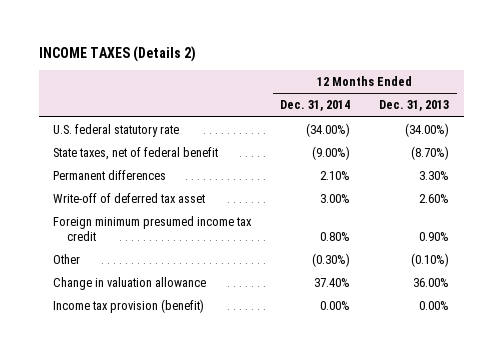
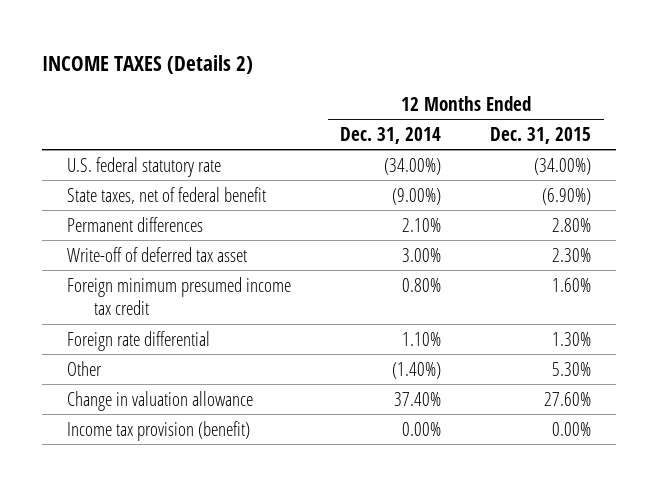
- | 12 Months Ended Dec. 31, 2014 | 12 Months Ended Dec. 31, 2013
+ | 12 Months Ended Dec. 31, 2014 | 12 Months Ended Dec. 31, 2015
- Other | (0.30%) | (0.10%)
+ Foreign rate differential | 1.10% | 1.30%
+ Other | (1.40%) | 5.30%

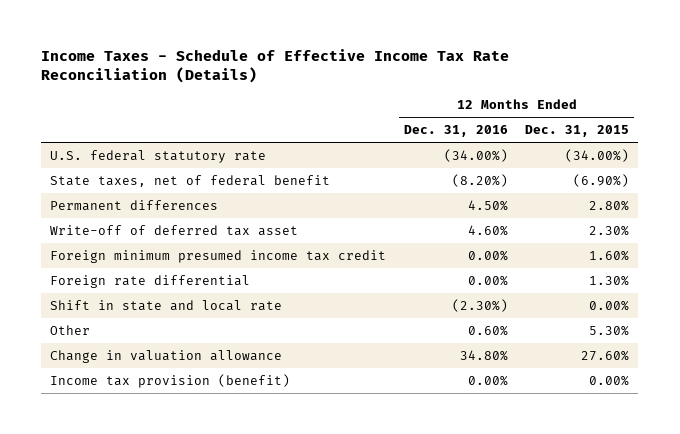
- INCOME TAXES (Details 2)
+ Income Taxes - Schedule of Effective Income Tax Rate Reconciliation (Details)
- | 12 Months Ended Dec. 31, 2014 | 12 Months Ended Dec. 31, 2015
+ | 12 Months Ended Dec. 31, 2016 | 12 Months Ended Dec. 31, 2015
+ Shift in state and local rate | (2.30%) | 0.00%

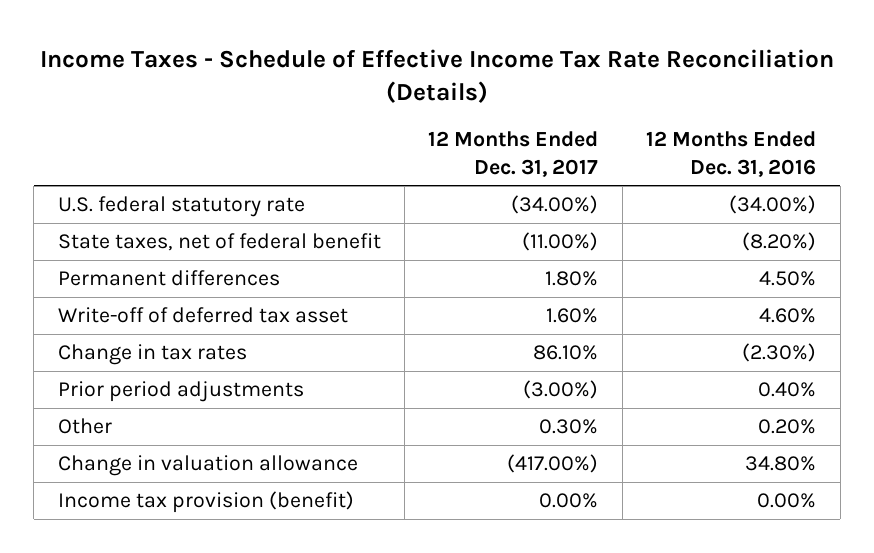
- | 12 Months Ended Dec. 31, 2016 | 12 Months Ended Dec. 31, 2015
+ | 12 Months Ended Dec. 31, 2017 | 12 Months Ended Dec. 31, 2016
- Foreign minimum presumed income tax credit | 0.00% | 1.60%
- Foreign rate differential | 0.00% | 1.30%
- Shift in state and local rate | (2.30%) | 0.00%
- Other | 0.60% | 5.30%
+ Change in tax rates | 86.10% | (2.30%)
+ Prior period adjustments | (3.00%) | 0.40%
+ Other | 0.30% | 0.20%

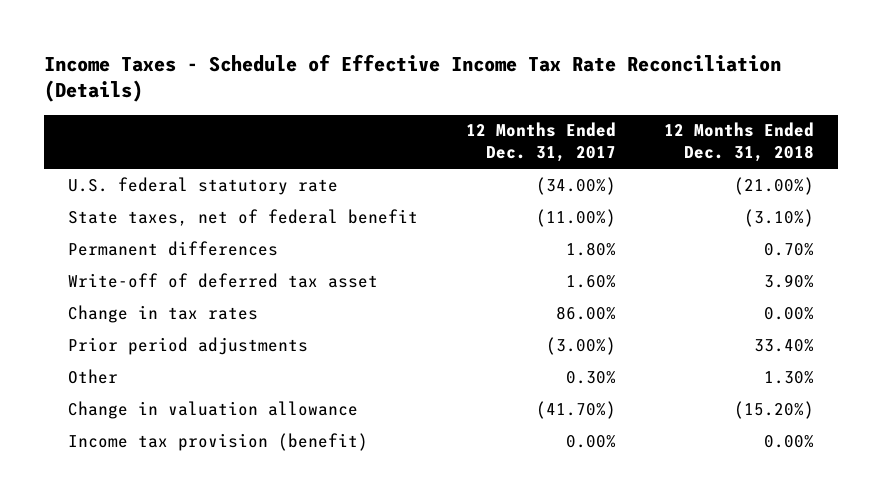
- | 12 Months Ended Dec. 31, 2017 | 12 Months Ended Dec. 31, 2016
+ | 12 Months Ended Dec. 31, 2017 | 12 Months Ended Dec. 31, 2018
- Change in tax rates | 86.10% | (2.30%)
+ Change in tax rates | 86.00% | 0.00%
- Change in valuation allowance | (417.00%) | 34.80%
+ Change in valuation allowance | (41.70%) | (15.20%)

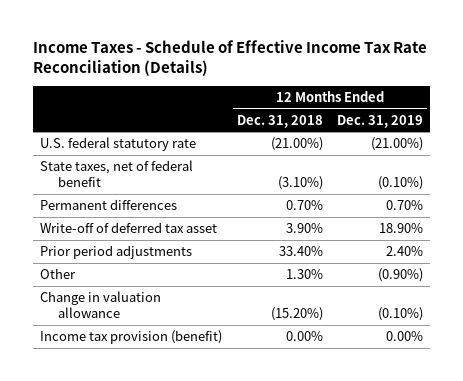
- | 12 Months Ended Dec. 31, 2017 | 12 Months Ended Dec. 31, 2018
+ | 12 Months Ended Dec. 31, 2018 | 12 Months Ended Dec. 31, 2019
- Change in tax rates | 86.00% | 0.00%

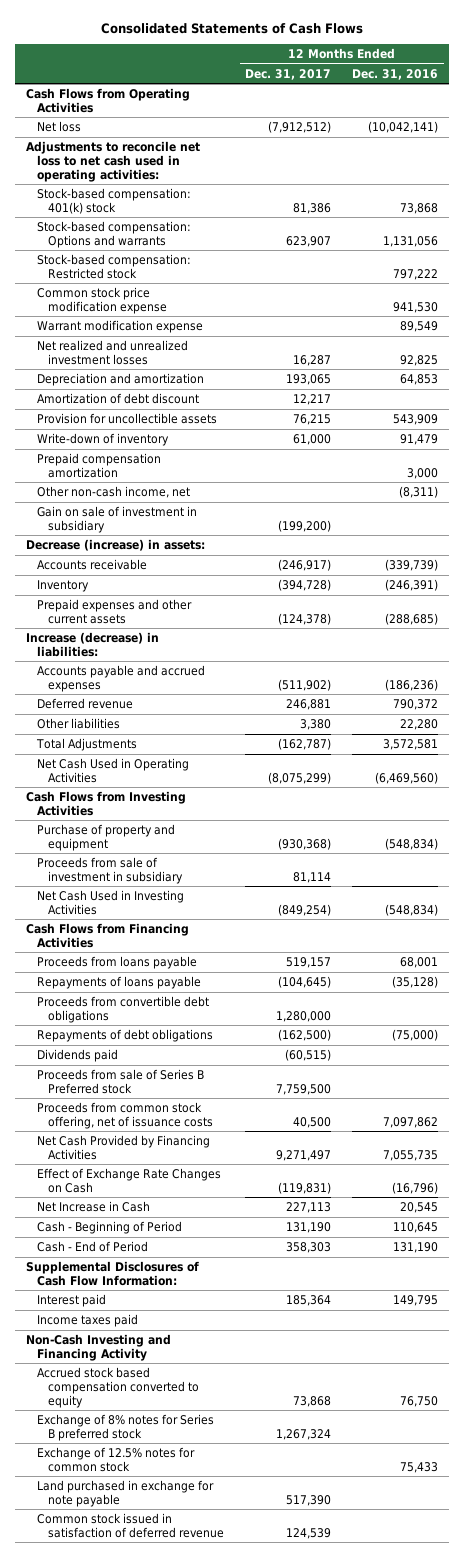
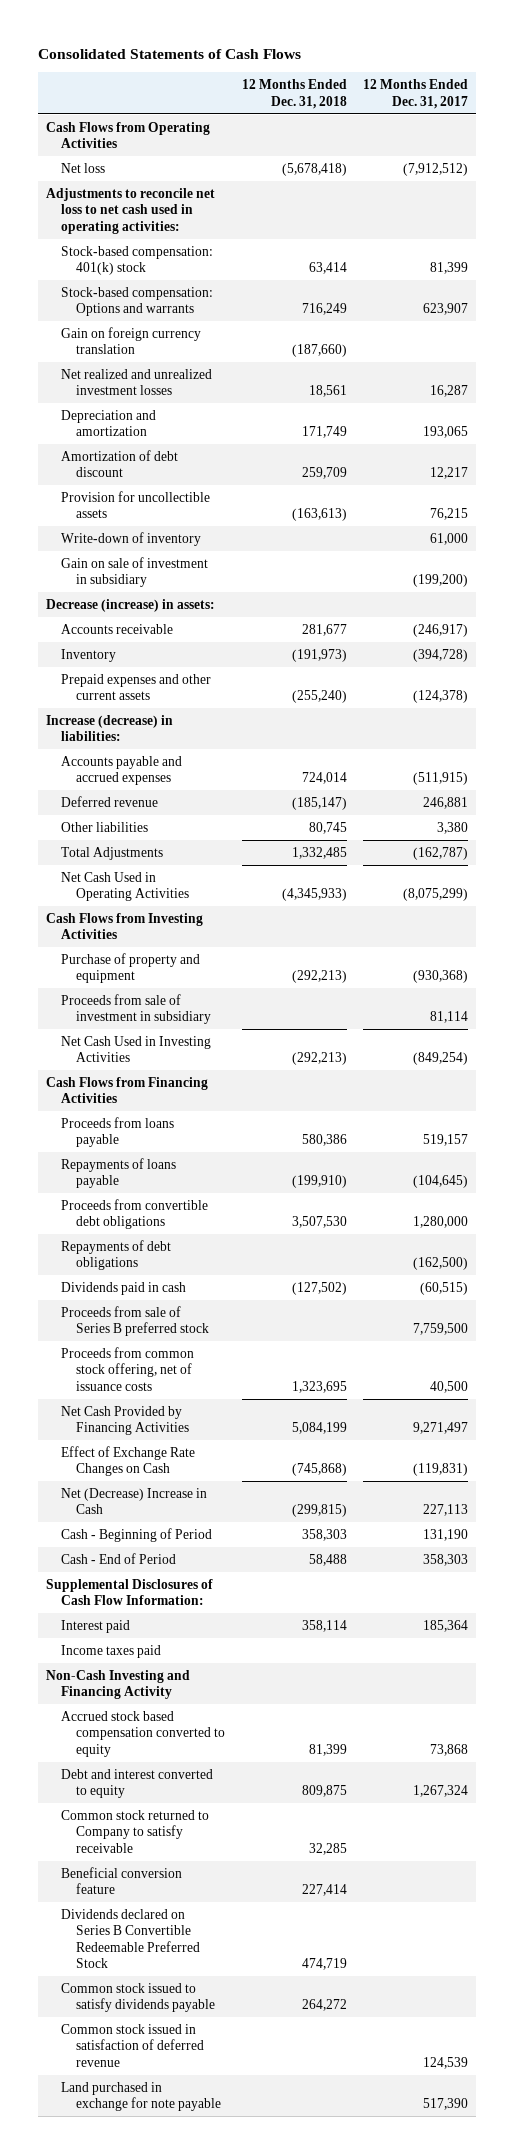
- | 12 Months Ended Dec. 31, 2017 | 12 Months Ended Dec. 31, 2016
+ | 12 Months Ended Dec. 31, 2018 | 12 Months Ended Dec. 31, 2017
- Stock-based compensation: 401(k) stock | 81,386 | 73,868
+ Stock-based compensation: 401(k) stock | 63,414 | 81,399
- Stock-based compensation: Restricted stock | | 797,222
- Common stock price modification expense | | 941,530
- Warrant modification expense | | 89,549
+ Gain on foreign currency translation | (187,660) |
- Prepaid compensation amortization | | 3,000
- Other non-cash income, net | | (8,311)
- Accounts payable and accrued expenses | (511,902) | (186,236)
+ Accounts payable and accrued expenses | 724,014 | (511,915)
- Dividends paid | (60,515) |
- Proceeds from sale of Series B Preferred stock | 7,759,500 |
+ Dividends paid in cash | (127,502) | (60,515)
+ Proceeds from sale of Series B preferred stock | | 7,759,500
- Net Increase in Cash | 227,113 | 20,545
+ Net (Decrease) Increase in Cash | (299,815) | 227,113
- Exchange of 8% notes for Series B preferred stock | 1,267,324 |
- Exchange of 12.5% notes for common stock | | 75,433
+ Debt and interest converted to equity | 809,875 | 1,267,324
+ Common stock returned to Company to satisfy receivable | 32,285 |
+ Beneficial conversion feature | 227,414 |
+ Dividends declared on Series B Convertible Redeemable Preferred Stock | 474,719 |
+ Common stock issued to satisfy dividends payable | 264,272 |
moved down: Land purchased in exchange for note payable | | 517,390

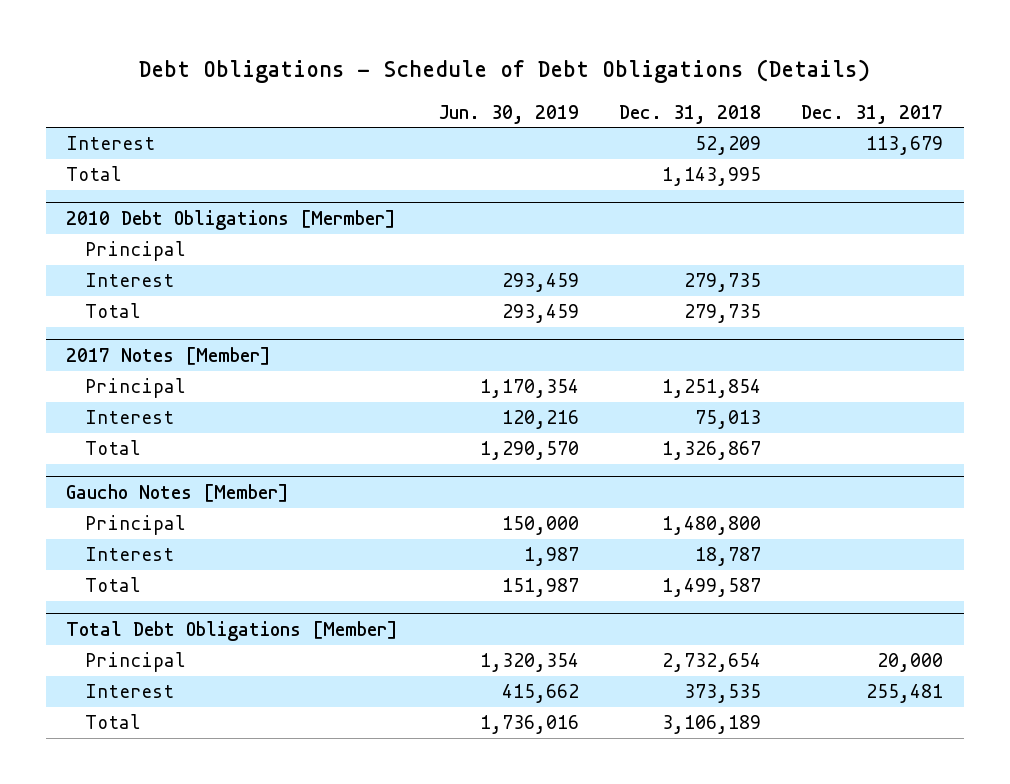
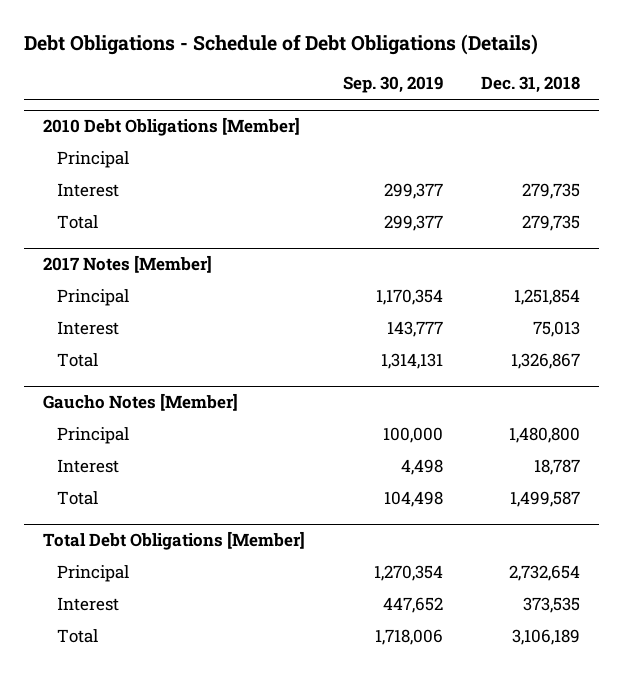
- | Jun. 30, 2019 | Dec. 31, 2018 | Dec. 31, 2017
+ | Sep. 30, 2019 | Dec. 31, 2018
- Interest | | 52,209 | 113,679
- Total | | 1,143,995 |
- 2010 Debt Obligations [Mermber]
+ 2010 Debt Obligations [Member]

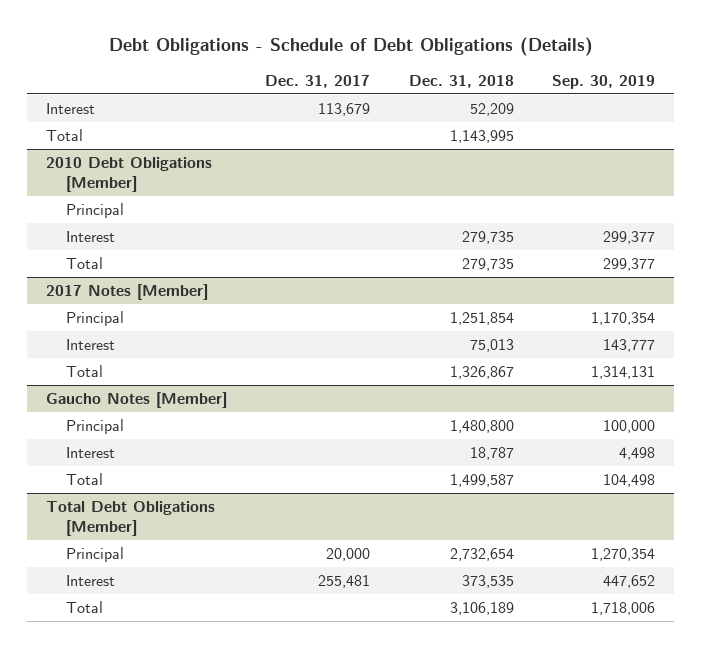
- | Sep. 30, 2019 | Dec. 31, 2018
+ | Dec. 31, 2017 | Dec. 31, 2018 | Sep. 30, 2019
+ Interest | 113,679 | 52,209 |
+ Total | | 1,143,995 |

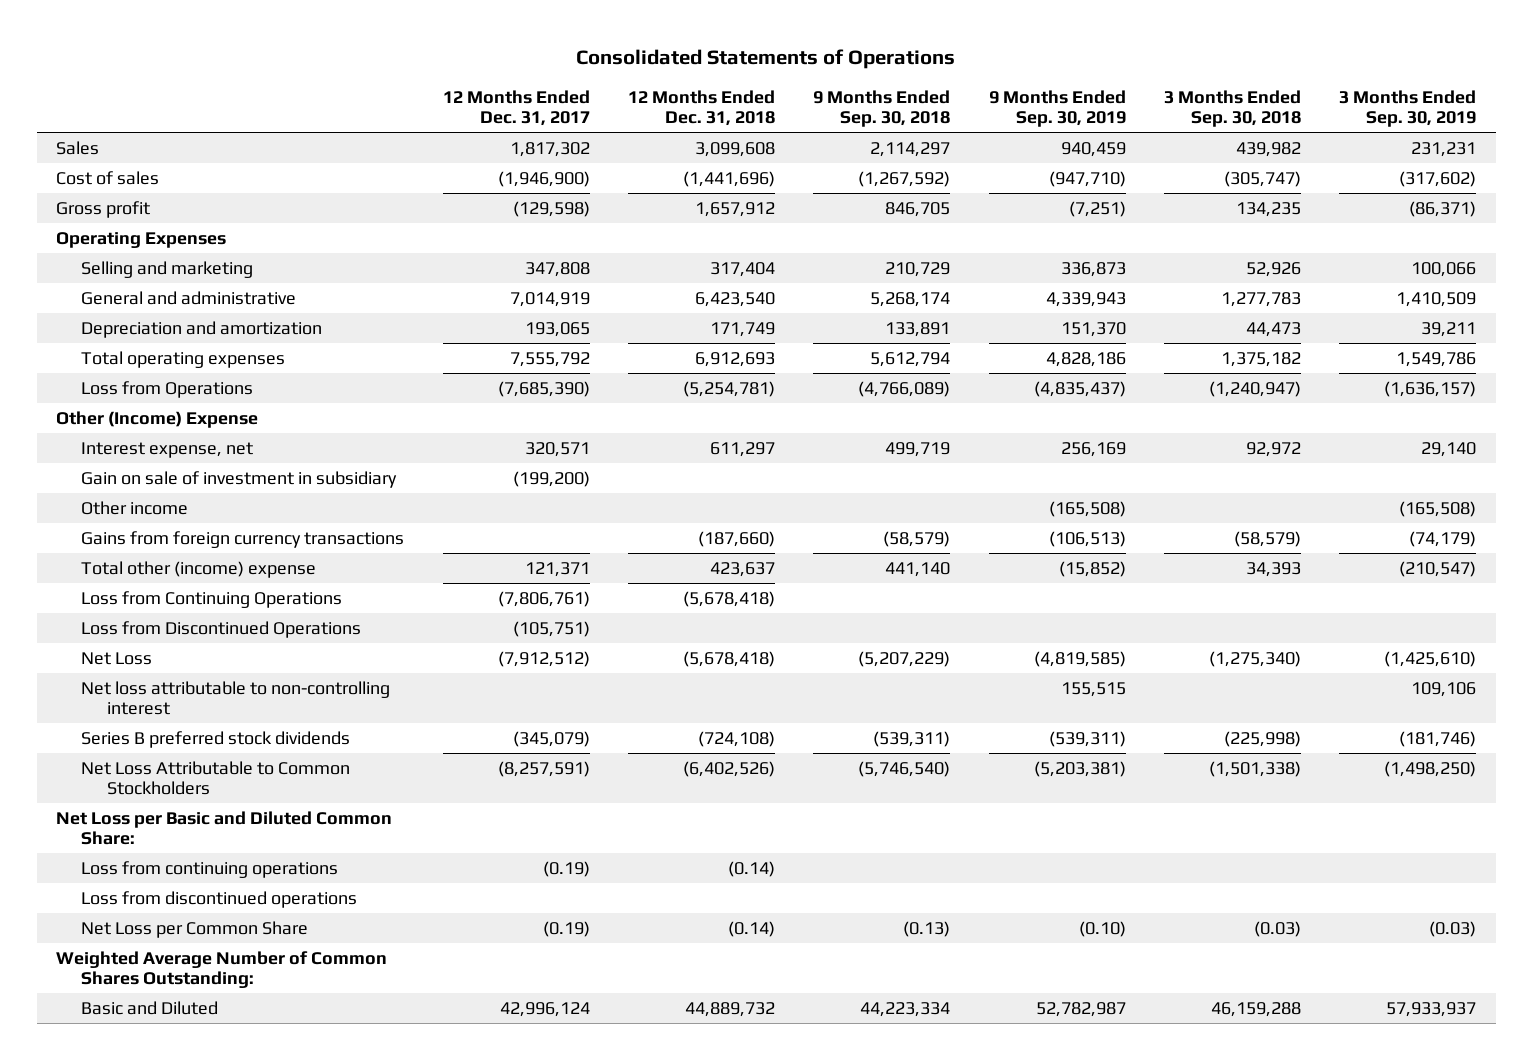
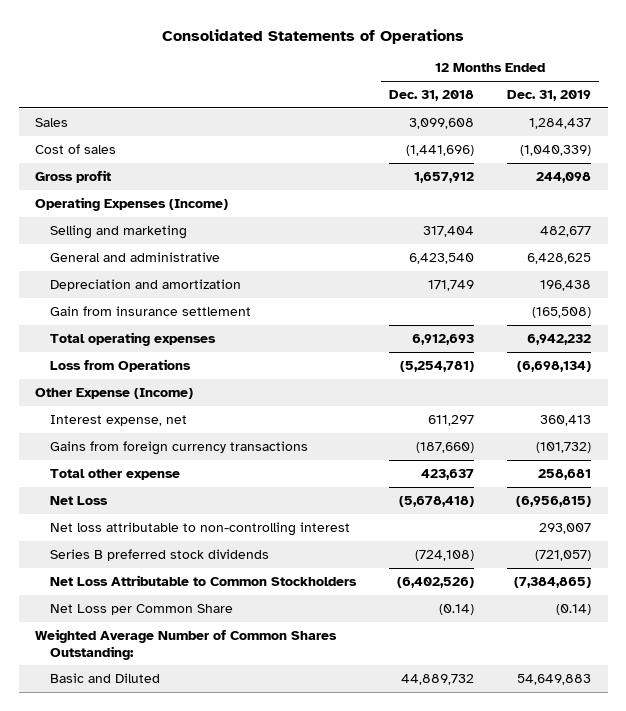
- | 12 Months Ended Dec. 31, 2017 | 12 Months Ended Dec. 31, 2018 | 9 Months Ended Sep. 30, 2018 | 9 Months Ended Sep. 30, 2019 | 3 Months Ended Sep. 30, 2018 | 3 Months Ended Sep. 30, 2019
+ | 12 Months Ended Dec. 31, 2018 | 12 Months Ended Dec. 31, 2019
- Operating Expenses
+ Operating Expenses (Income)
+ Gain from insurance settlement | | (165,508)
- Other (Income) Expense
+ Other Expense (Income)
- Gain on sale of investment in subsidiary | (199,200) | | | | |
- Other income | | | | (165,508) | | (165,508)
- Total other (income) expense | 121,371 | 423,637 | 441,140 | (15,852) | 34,393 | (210,547)
- Loss from Continuing Operations | (7,806,761) | (5,678,418) | | | |
- Loss from Discontinued Operations | (105,751) | | | | |
+ Total other expense | 423,637 | 258,681
- Net Loss per Basic and Diluted Common Share:
- Loss from continuing operations | (0.19) | (0.14) | | | |
- Loss from discontinued operations

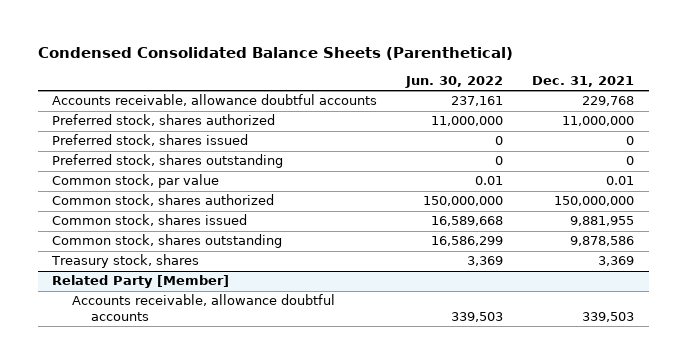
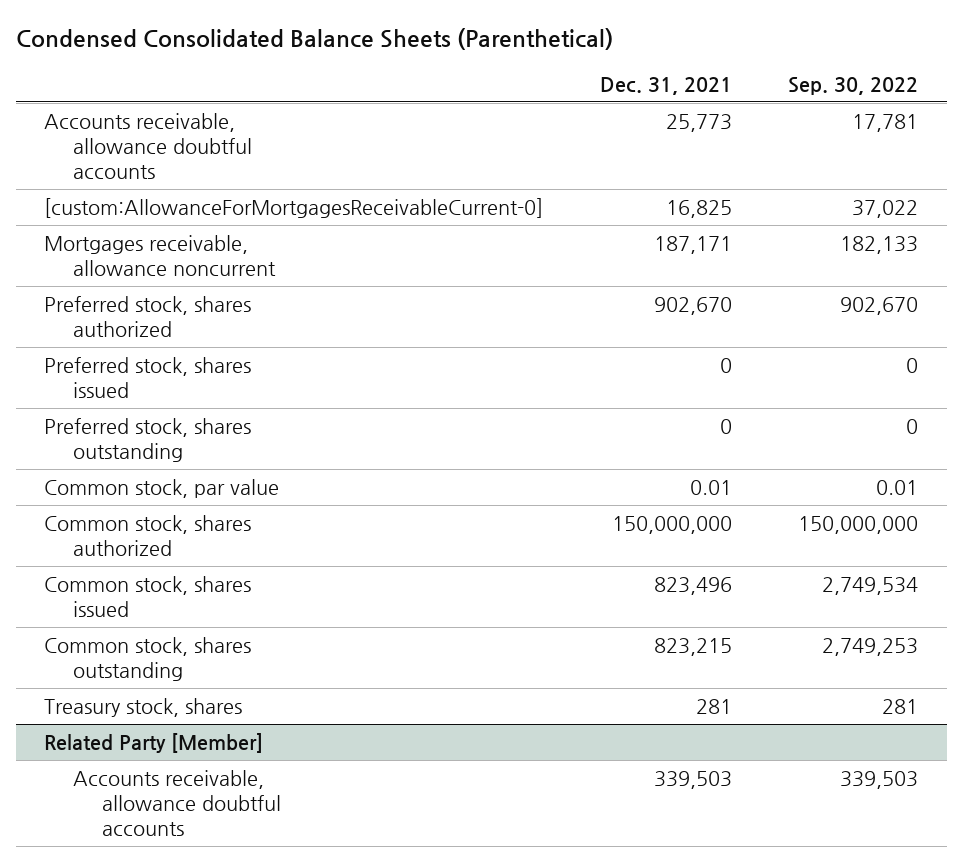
- | Jun. 30, 2022 | Dec. 31, 2021
+ | Dec. 31, 2021 | Sep. 30, 2022
- Accounts receivable, allowance doubtful accounts | 237,161 | 229,768
- Preferred stock, shares authorized | 11,000,000 | 11,000,000
+ Accounts receivable, allowance doubtful accounts | 25,773 | 17,781
+ [custom:AllowanceForMortgagesReceivableCurrent-0] | 16,825 | 37,022
+ Mortgages receivable, allowance noncurrent | 187,171 | 182,133
+ Preferred stock, shares authorized | 902,670 | 902,670
- Common stock, shares issued | 16,589,668 | 9,881,955
- Common stock, shares outstanding | 16,586,299 | 9,878,586
- Treasury stock, shares | 3,369 | 3,369
+ Common stock, shares issued | 823,496 | 2,749,534
+ Common stock, shares outstanding | 823,215 | 2,749,253
+ Treasury stock, shares | 281 | 281

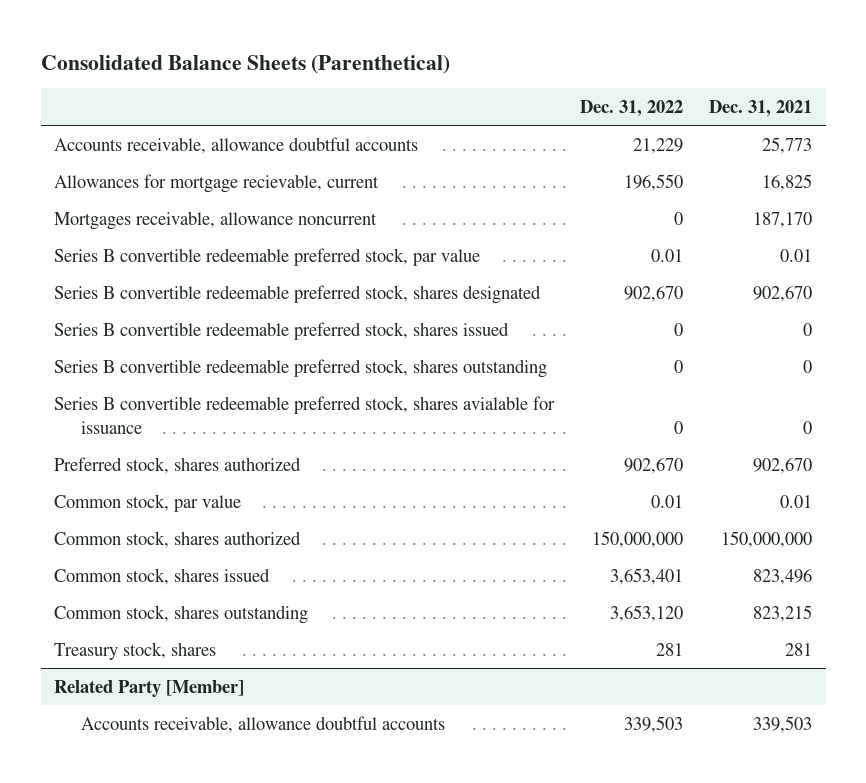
- Condensed Consolidated Balance Sheets (Parenthetical)
+ Consolidated Balance Sheets (Parenthetical)
- | Dec. 31, 2021 | Sep. 30, 2022
+ | Dec. 31, 2022 | Dec. 31, 2021
- [custom:AllowanceForMortgagesReceivableCurrent-0] | 16,825 | 37,022
- Mortgages receivable, allowance noncurrent | 187,171 | 182,133
+ Allowances for mortgage recievable, current | 196,550 | 16,825
+ Mortgages receivable, allowance noncurrent | 0 | 187,170
+ Series B convertible redeemable preferred stock, par value | 0.01 | 0.01
+ Series B convertible redeemable preferred stock, shares designated | 902,670 | 902,670
+ Series B convertible redeemable preferred stock, shares issued | 0 | 0
+ Series B convertible redeemable preferred stock, shares outstanding | 0 | 0
+ Series B convertible redeemable preferred stock, shares avialable for issuance | 0 | 0
- Preferred stock, shares issued | 0 | 0
- Preferred stock, shares outstanding | 0 | 0

